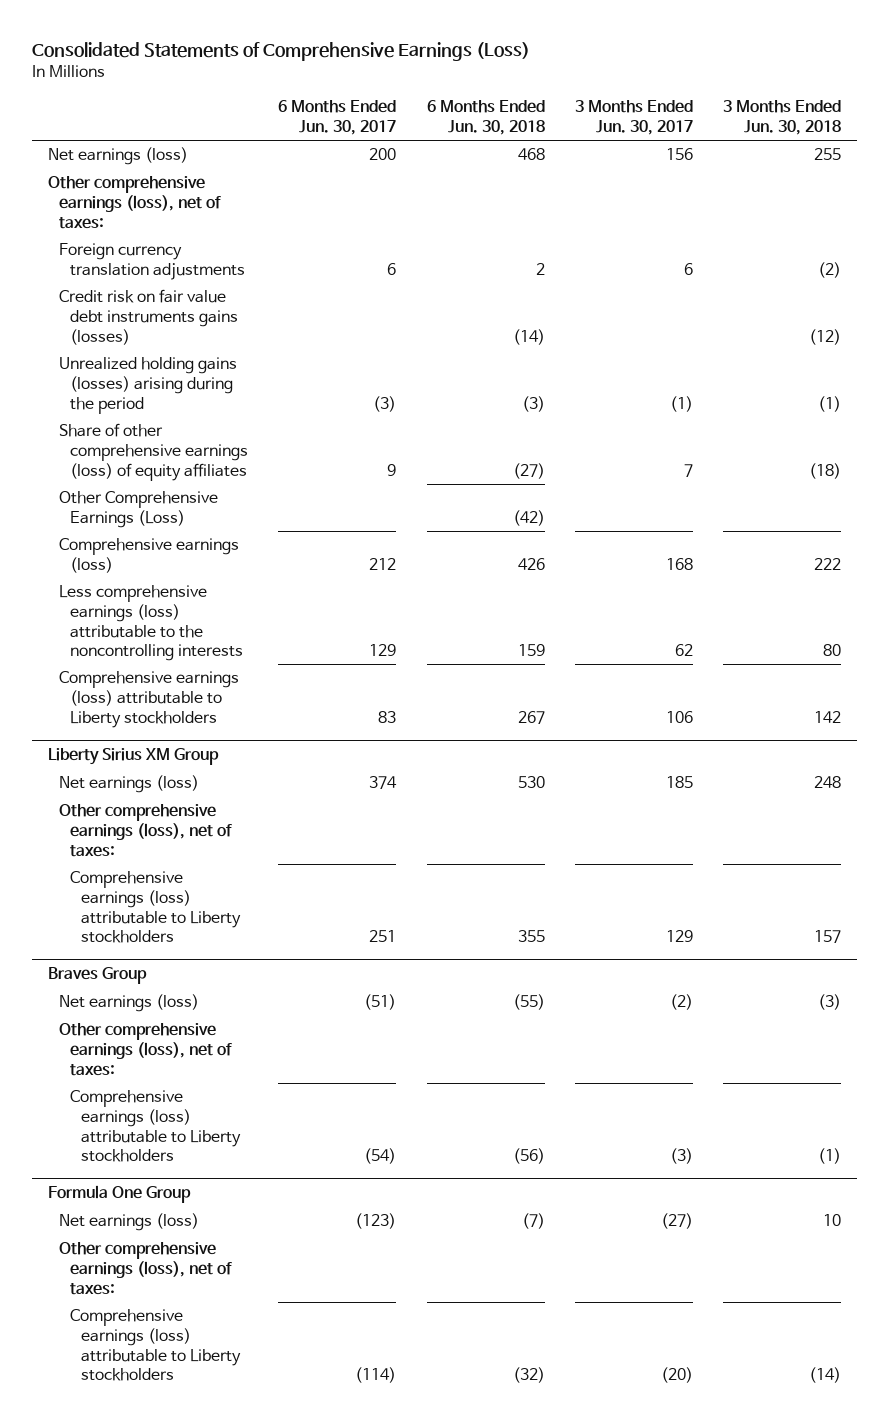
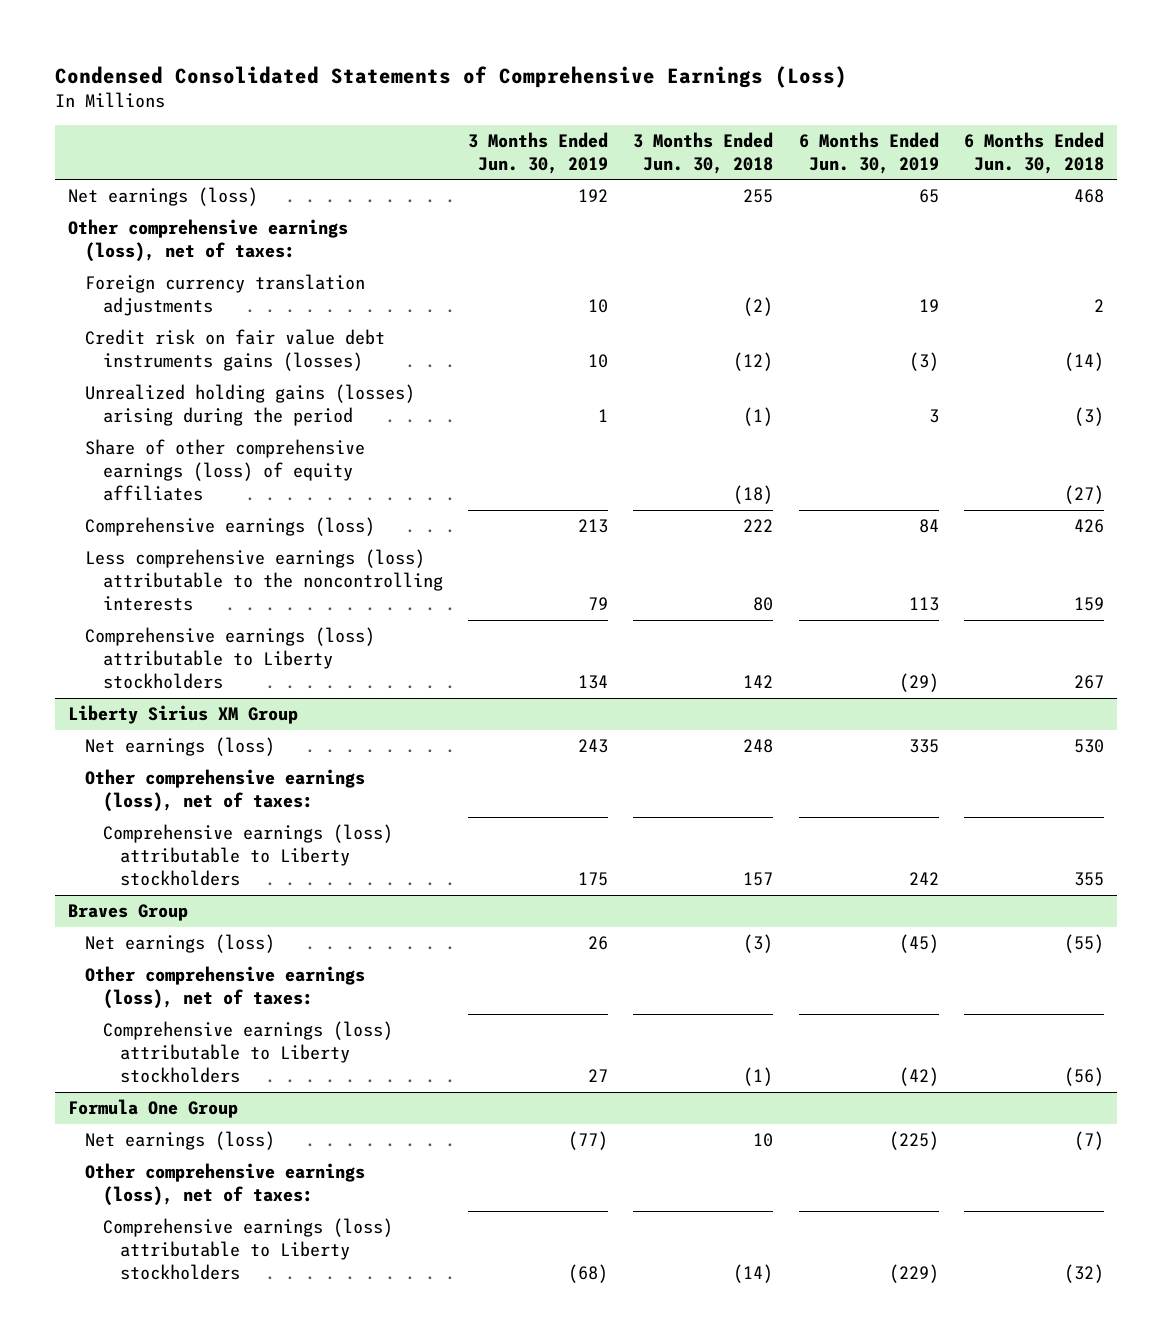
- Consolidated Statements of Comprehensive Earnings (Loss)
+ Condensed Consolidated Statements of Comprehensive Earnings (Loss)
- | 6 Months Ended Jun. 30, 2017 | 6 Months Ended Jun. 30, 2018 | 3 Months Ended Jun. 30, 2017 | 3 Months Ended Jun. 30, 2018
+ | 3 Months Ended Jun. 30, 2019 | 3 Months Ended Jun. 30, 2018 | 6 Months Ended Jun. 30, 2019 | 6 Months Ended Jun. 30, 2018
- Other Comprehensive Earnings (Loss) | | (42) | |

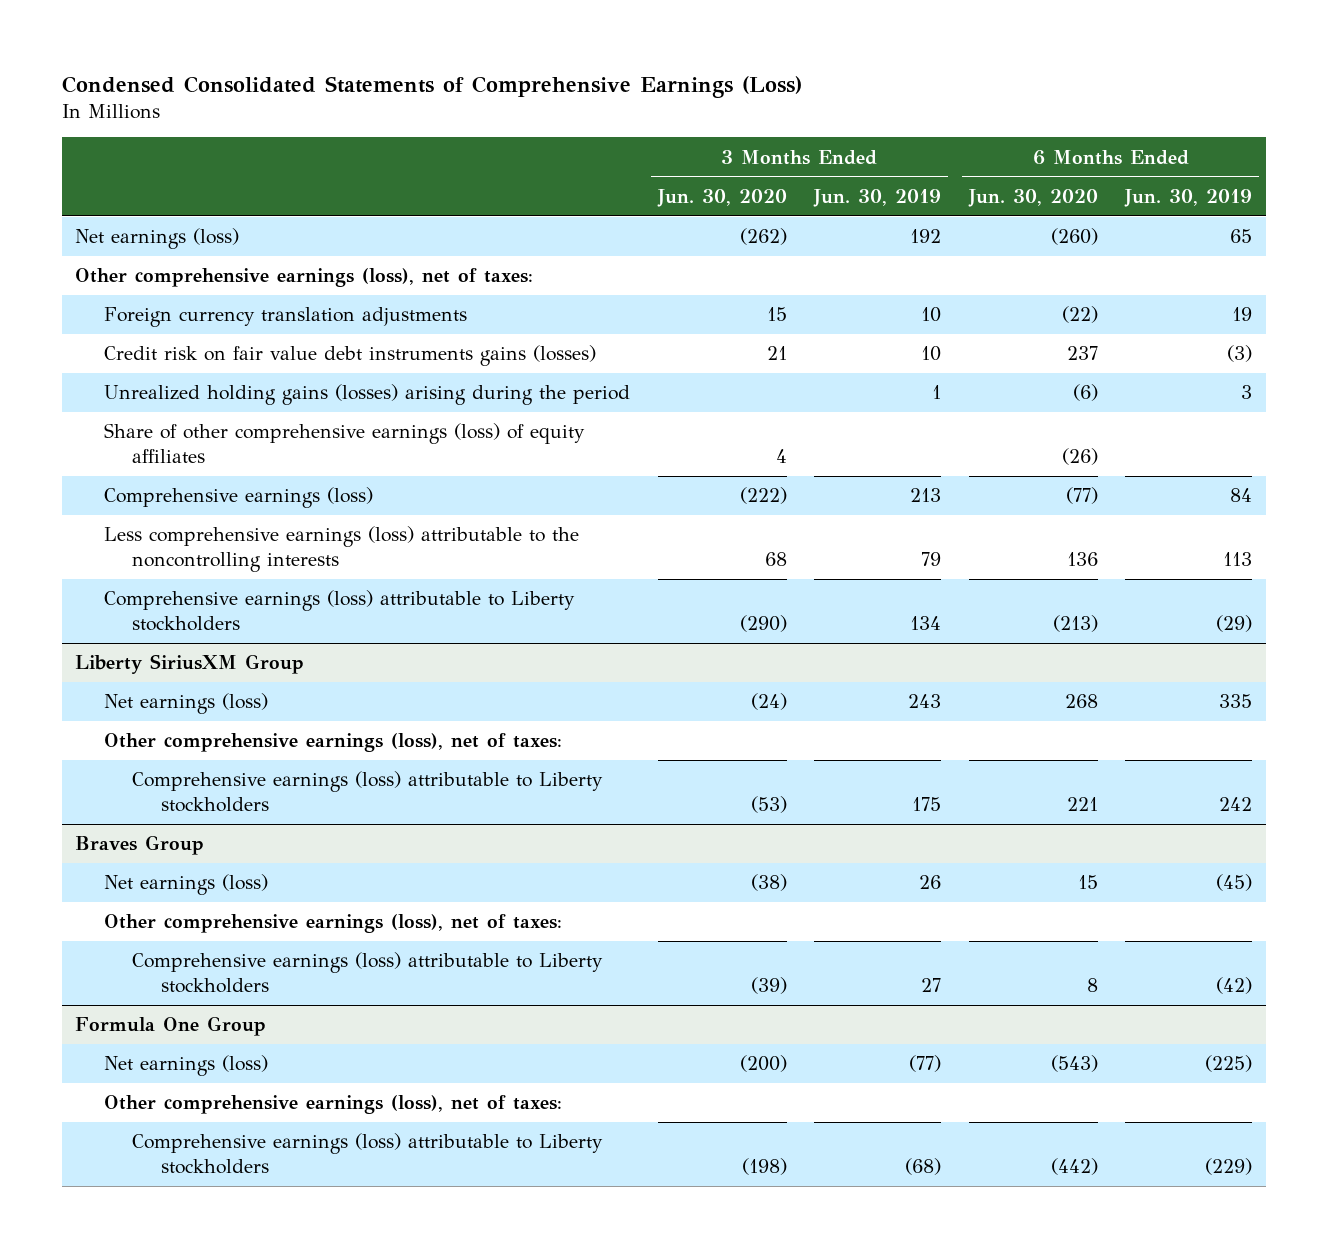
- | 3 Months Ended Jun. 30, 2019 | 3 Months Ended Jun. 30, 2018 | 6 Months Ended Jun. 30, 2019 | 6 Months Ended Jun. 30, 2018
+ | 3 Months Ended Jun. 30, 2020 | 3 Months Ended Jun. 30, 2019 | 6 Months Ended Jun. 30, 2020 | 6 Months Ended Jun. 30, 2019
- Liberty Sirius XM Group
+ Liberty SiriusXM Group

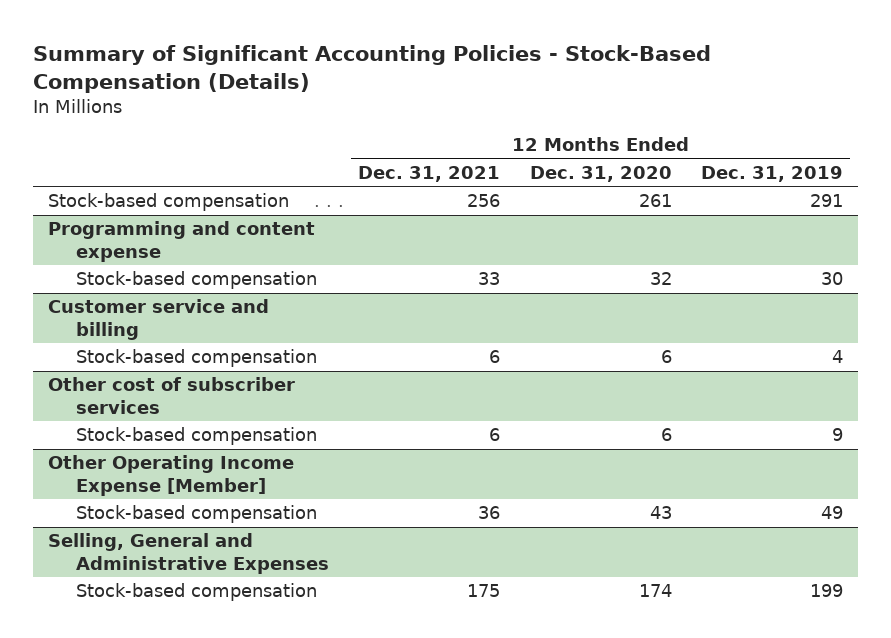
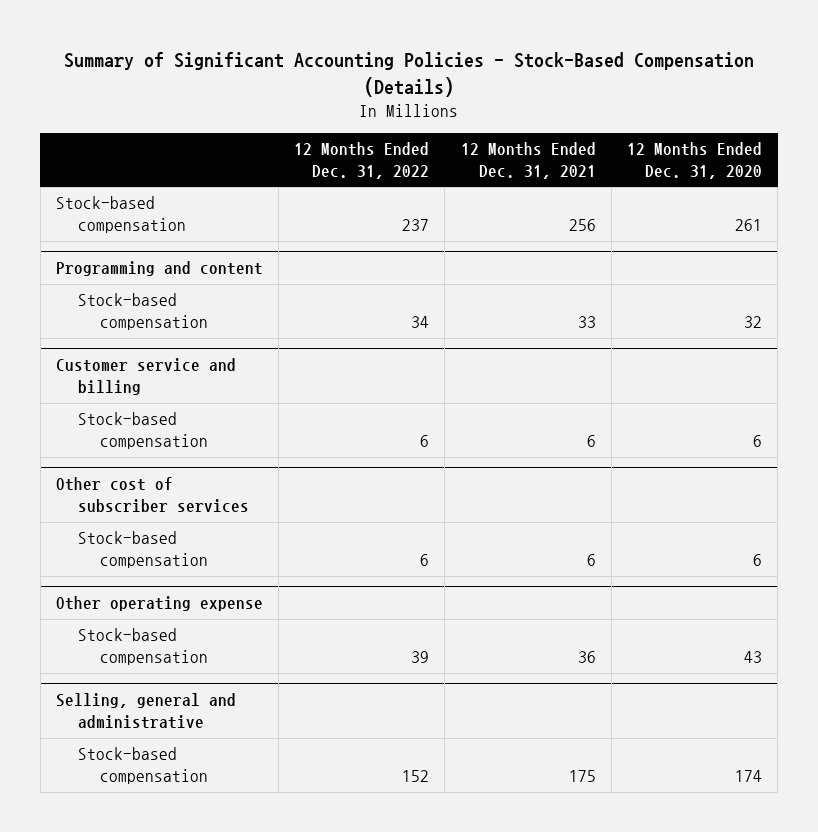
- | 12 Months Ended Dec. 31, 2021 | 12 Months Ended Dec. 31, 2020 | 12 Months Ended Dec. 31, 2019
+ | 12 Months Ended Dec. 31, 2022 | 12 Months Ended Dec. 31, 2021 | 12 Months Ended Dec. 31, 2020
- Programming and content expense
+ Programming and content
- Other Operating Income Expense [Member]
+ Other operating expense
- Selling, General and Administrative Expenses
+ Selling, general and administrative

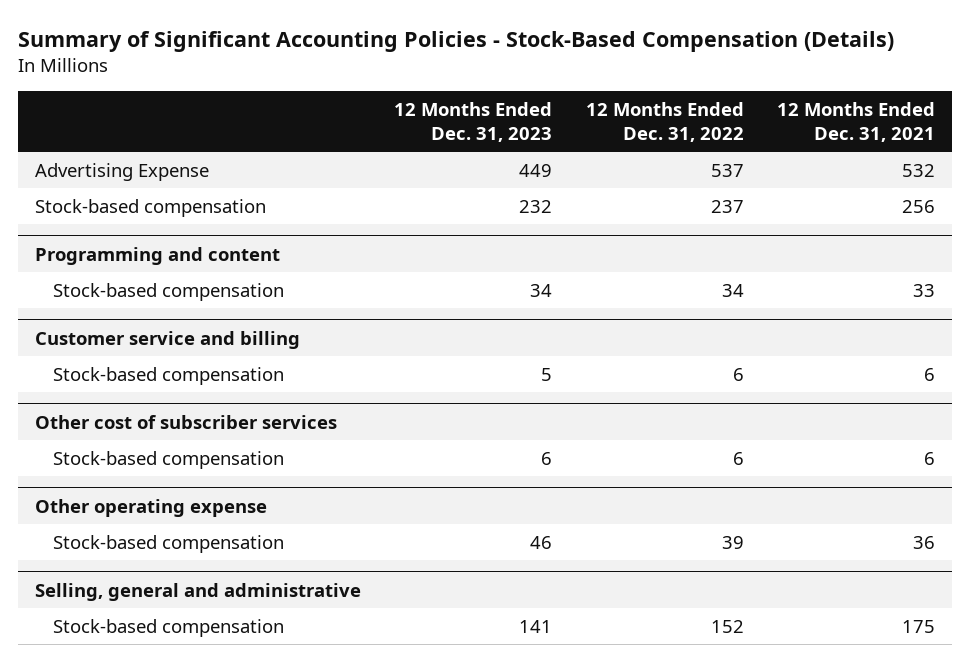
- | 12 Months Ended Dec. 31, 2022 | 12 Months Ended Dec. 31, 2021 | 12 Months Ended Dec. 31, 2020
+ | 12 Months Ended Dec. 31, 2023 | 12 Months Ended Dec. 31, 2022 | 12 Months Ended Dec. 31, 2021
+ Advertising Expense | 449 | 537 | 532

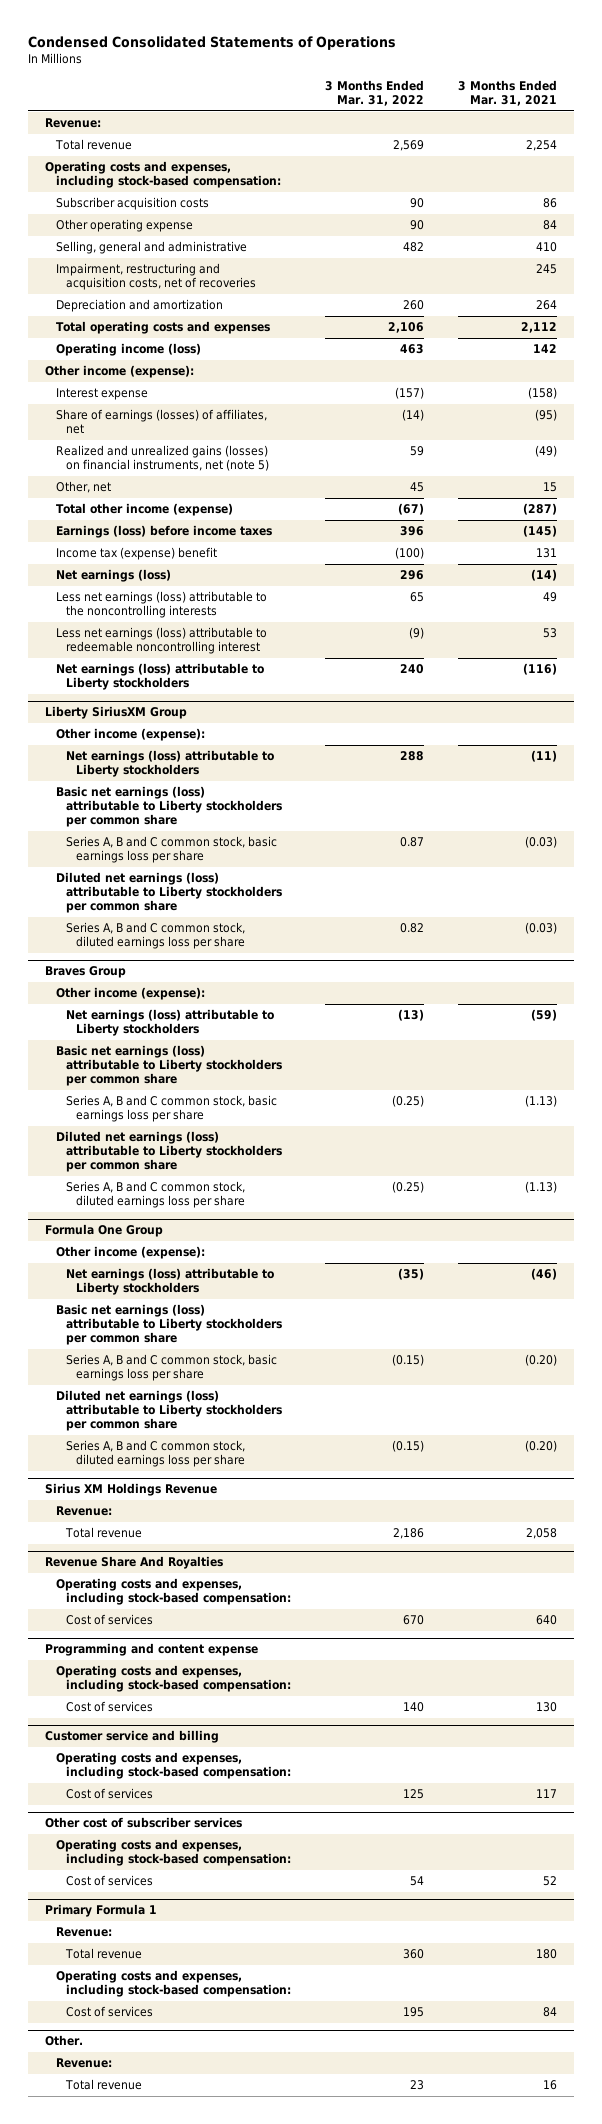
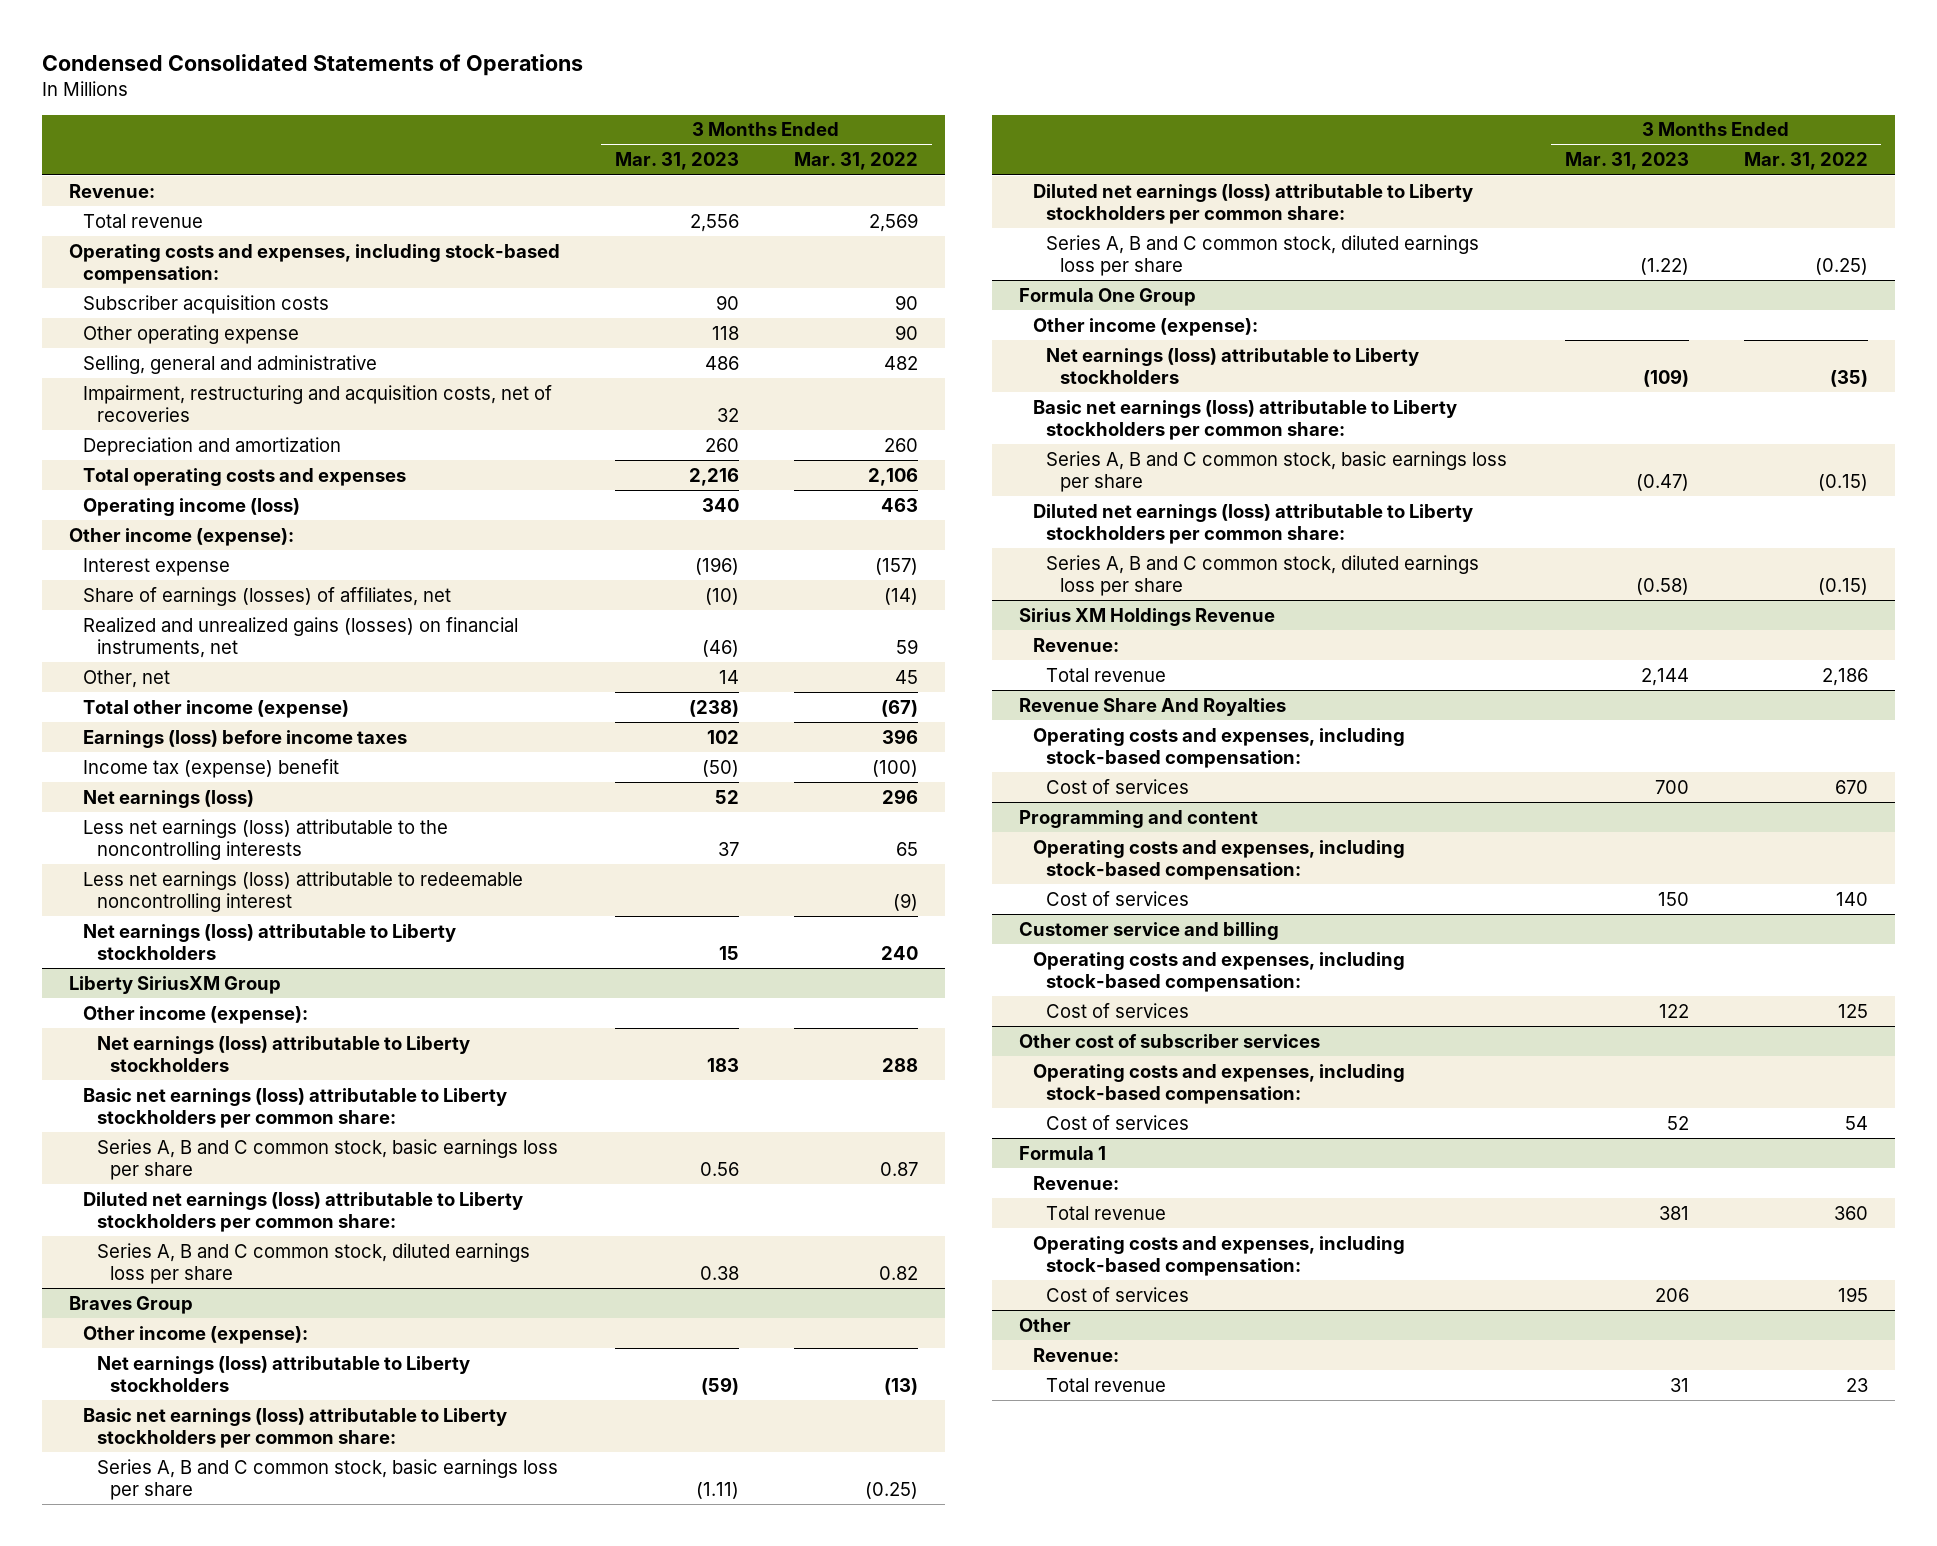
- | 3 Months Ended Mar. 31, 2022 | 3 Months Ended Mar. 31, 2021
+ | 3 Months Ended Mar. 31, 2023 | 3 Months Ended Mar. 31, 2022
- Realized and unrealized gains (losses) on financial instruments, net (note 5) | 59 | (49)
+ Realized and unrealized gains (losses) on financial instruments, net | (46) | 59
@ Liberty SiriusXM Group
- Basic net earnings (loss) attributable to Liberty stockholders per common share
+ Basic net earnings (loss) attributable to Liberty stockholders per common share:
- Diluted net earnings (loss) attributable to Liberty stockholders per common share
+ Diluted net earnings (loss) attributable to Liberty stockholders per common share:
@ Braves Group
- Basic net earnings (loss) attributable to Liberty stockholders per common share
+ Basic net earnings (loss) attributable to Liberty stockholders per common share:
- Diluted net earnings (loss) attributable to Liberty stockholders per common share
+ Diluted net earnings (loss) attributable to Liberty stockholders per common share:
@ Formula One Group
- Basic net earnings (loss) attributable to Liberty stockholders per common share
+ Basic net earnings (loss) attributable to Liberty stockholders per common share:
- Diluted net earnings (loss) attributable to Liberty stockholders per common share
+ Diluted net earnings (loss) attributable to Liberty stockholders per common share:
- Programming and content expense
+ Programming and content
- Primary Formula 1
+ Formula 1
- Other.
+ Other

